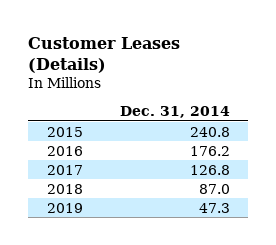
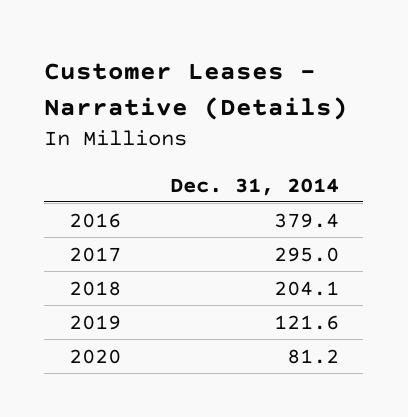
- Customer Leases (Details)
+ Customer Leases - Narrative (Details)
- 2015 | 240.8
- 2016 | 176.2
- 2017 | 126.8
- 2018 | 87.0
- 2019 | 47.3
+ 2016 | 379.4
+ 2017 | 295.0
+ 2018 | 204.1
+ 2019 | 121.6
+ 2020 | 81.2

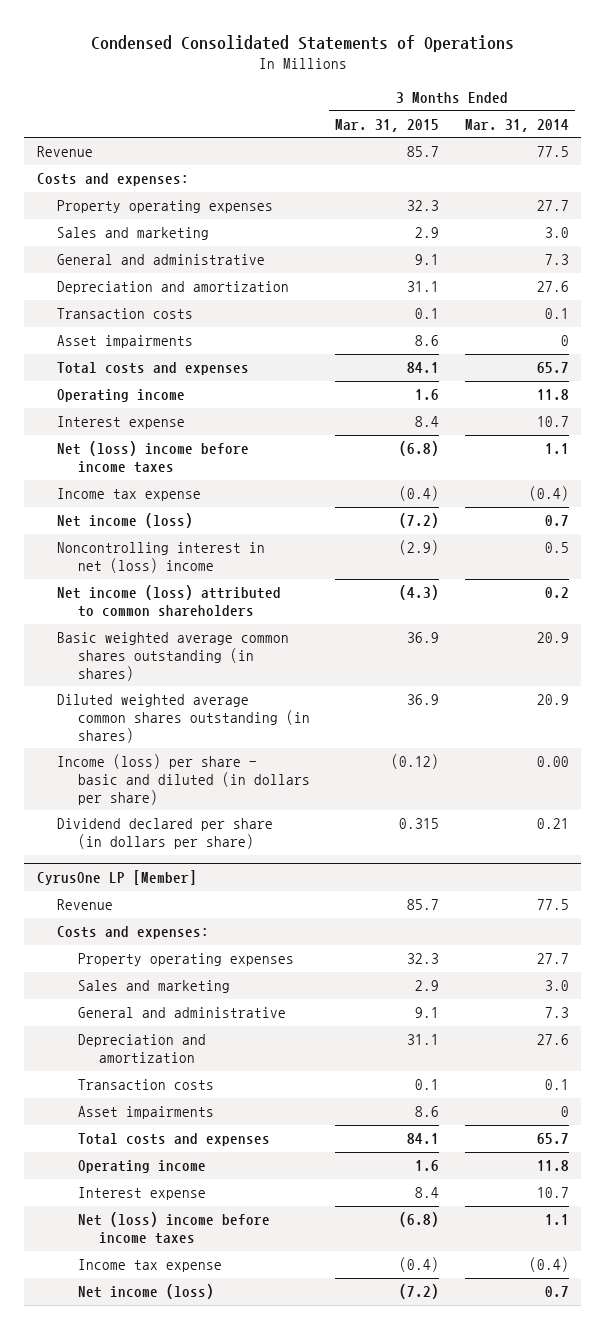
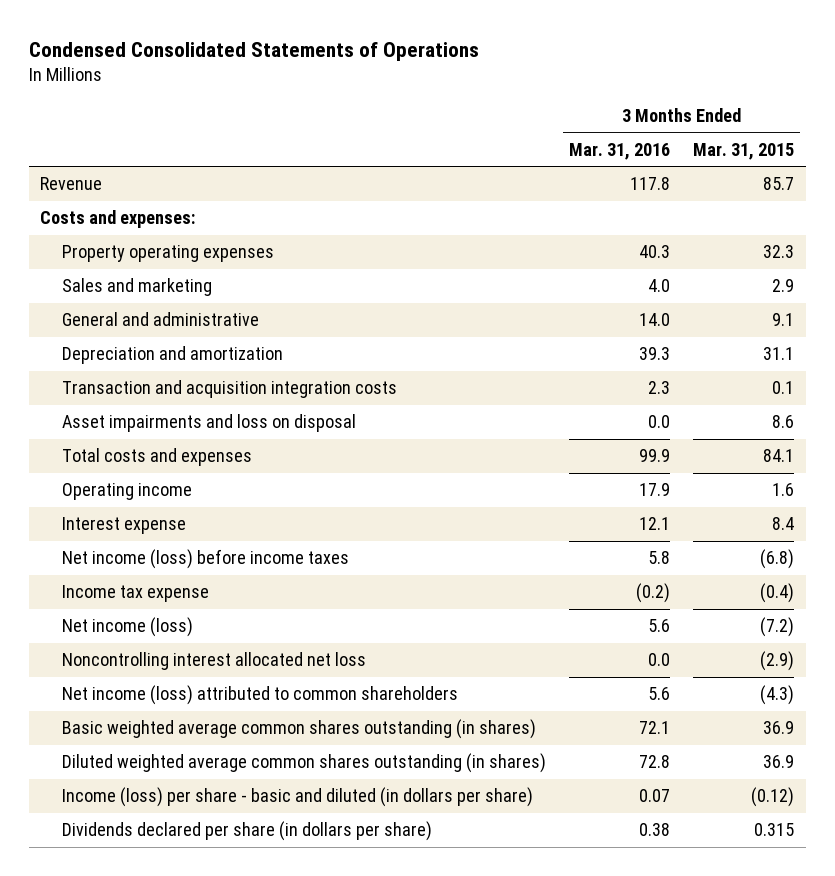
- | 3 Months Ended Mar. 31, 2015 | 3 Months Ended Mar. 31, 2014
+ | 3 Months Ended Mar. 31, 2016 | 3 Months Ended Mar. 31, 2015
- Transaction costs | 0.1 | 0.1
- Asset impairments | 8.6 | 0
+ Transaction and acquisition integration costs | 2.3 | 0.1
+ Asset impairments and loss on disposal | 0.0 | 8.6
- Net (loss) income before income taxes | (6.8) | 1.1
+ Net income (loss) before income taxes | 5.8 | (6.8)
- Noncontrolling interest in net (loss) income | (2.9) | 0.5
+ Noncontrolling interest allocated net loss | 0.0 | (2.9)
- Dividend declared per share (in dollars per share) | 0.315 | 0.21
- CyrusOne LP [Member]
- Revenue | 85.7 | 77.5
- Costs and expenses:
- Property operating expenses | 32.3 | 27.7
- Sales and marketing | 2.9 | 3.0
- General and administrative | 9.1 | 7.3
- Depreciation and amortization | 31.1 | 27.6
- Transaction costs | 0.1 | 0.1
- Asset impairments | 8.6 | 0
- Total costs and expenses | 84.1 | 65.7
- Operating income | 1.6 | 11.8
- Interest expense | 8.4 | 10.7
- Net (loss) income before income taxes | (6.8) | 1.1
- Income tax expense | (0.4) | (0.4)
- Net income (loss) | (7.2) | 0.7
+ Dividends declared per share (in dollars per share) | 0.38 | 0.315

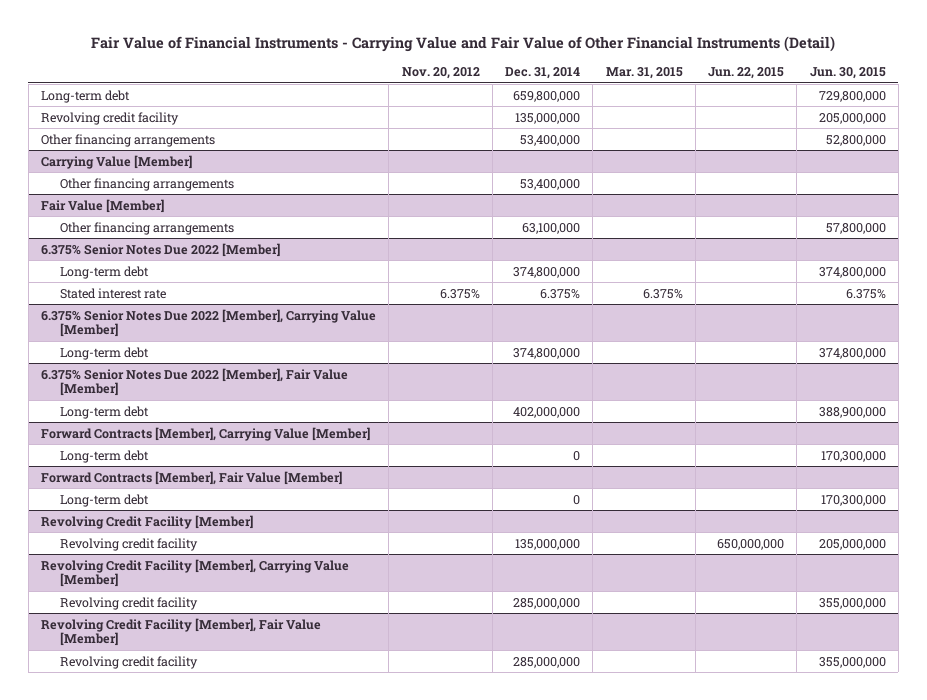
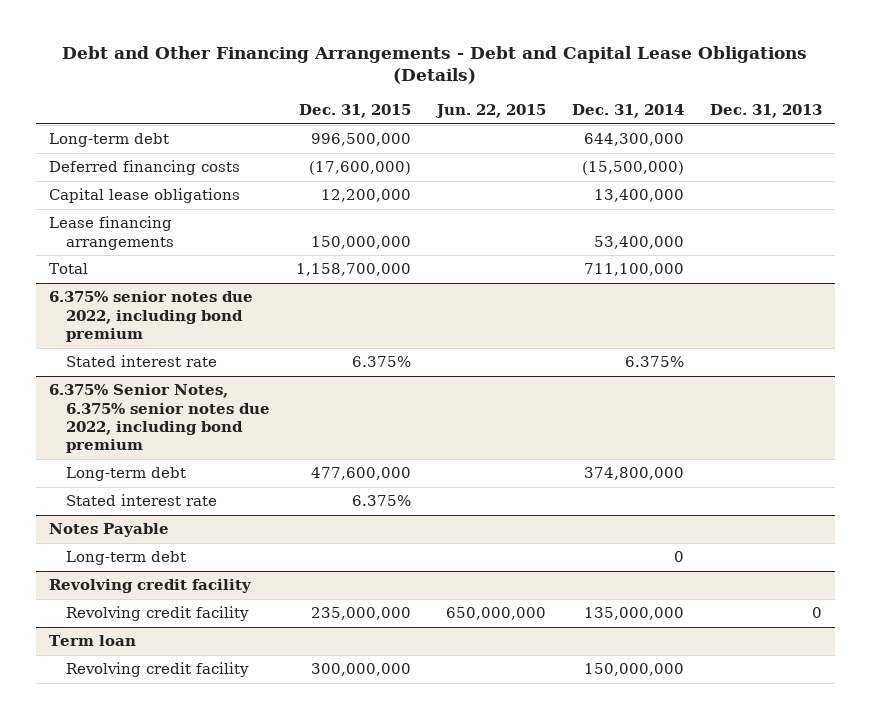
- Fair Value of Financial Instruments - Carrying Value and Fair Value of Other Financial Instruments (Detail)
+ Debt and Other Financing Arrangements - Debt and Capital Lease Obligations (Details)
- | Nov. 20, 2012 | Dec. 31, 2014 | Mar. 31, 2015 | Jun. 22, 2015 | Jun. 30, 2015
+ | Dec. 31, 2015 | Jun. 22, 2015 | Dec. 31, 2014 | Dec. 31, 2013
- Long-term debt | | 659,800,000 | | | 729,800,000
- Revolving credit facility | | 135,000,000 | | | 205,000,000
- Other financing arrangements | | 53,400,000 | | | 52,800,000
- Carrying Value [Member]
- Other financing arrangements | | 53,400,000 | | |
- Fair Value [Member]
- Other financing arrangements | | 63,100,000 | | | 57,800,000
- 6.375% Senior Notes Due 2022 [Member]
- Long-term debt | | 374,800,000 | | | 374,800,000
+ Long-term debt | 996,500,000 | | 644,300,000 |
+ Deferred financing costs | (17,600,000) | | (15,500,000) |
+ Capital lease obligations | 12,200,000 | | 13,400,000 |
+ Lease financing arrangements | 150,000,000 | | 53,400,000 |
+ Total | 1,158,700,000 | | 711,100,000 |
+ 6.375% senior notes due 2022, including bond premium
- 6.375% Senior Notes Due 2022 [Member], Carrying Value [Member]
+ 6.375% Senior Notes, 6.375% senior notes due 2022, including bond premium
- 6.375% Senior Notes Due 2022 [Member], Fair Value [Member]
- Long-term debt | | 402,000,000 | | | 388,900,000
- Forward Contracts [Member], Carrying Value [Member]
- Long-term debt | | 0 | | | 170,300,000
- Forward Contracts [Member], Fair Value [Member]
+ Stated interest rate | 6.375% | | |
+ Notes Payable
- Revolving Credit Facility [Member]
+ Revolving credit facility
- Revolving Credit Facility [Member], Carrying Value [Member]
- Revolving credit facility | | 285,000,000 | | | 355,000,000
- Revolving Credit Facility [Member], Fair Value [Member]
- Revolving credit facility | | 285,000,000 | | | 355,000,000
+ Term loan
+ Revolving credit facility | 300,000,000 | | 150,000,000 |

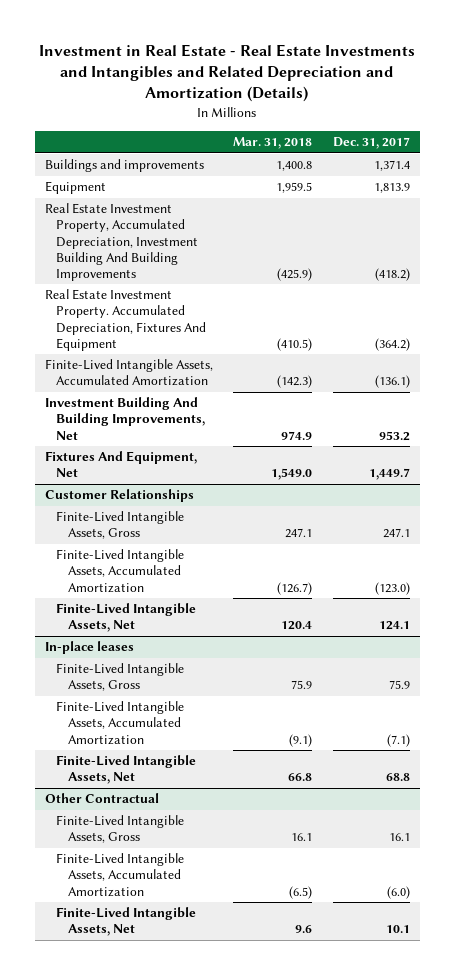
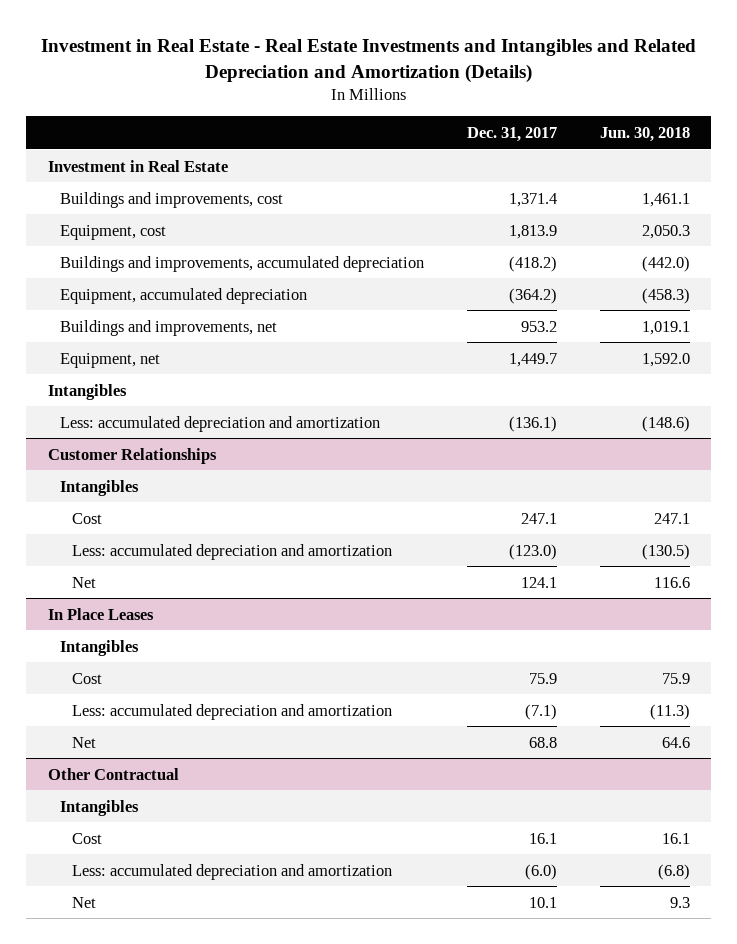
- | Mar. 31, 2018 | Dec. 31, 2017
+ | Dec. 31, 2017 | Jun. 30, 2018
- Buildings and improvements | 1,400.8 | 1,371.4
- Equipment | 1,959.5 | 1,813.9
- Real Estate Investment Property, Accumulated Depreciation, Investment Building And Building Improvements | (425.9) | (418.2)
- Real Estate Investment Property. Accumulated Depreciation, Fixtures And Equipment | (410.5) | (364.2)
- Finite-Lived Intangible Assets, Accumulated Amortization | (142.3) | (136.1)
- Investment Building And Building Improvements, Net | 974.9 | 953.2
- Fixtures And Equipment, Net | 1,549.0 | 1,449.7
+ Investment in Real Estate
+ Buildings and improvements, cost | 1,371.4 | 1,461.1
+ Equipment, cost | 1,813.9 | 2,050.3
+ Buildings and improvements, accumulated depreciation | (418.2) | (442.0)
+ Equipment, accumulated depreciation | (364.2) | (458.3)
+ Buildings and improvements, net | 953.2 | 1,019.1
+ Equipment, net | 1,449.7 | 1,592.0
+ Intangibles
+ Less: accumulated depreciation and amortization | (136.1) | (148.6)
@ Customer Relationships
- Finite-Lived Intangible Assets, Gross | 247.1 | 247.1
- Finite-Lived Intangible Assets, Accumulated Amortization | (126.7) | (123.0)
- Finite-Lived Intangible Assets, Net | 120.4 | 124.1
- In-place leases
- Finite-Lived Intangible Assets, Gross | 75.9 | 75.9
- Finite-Lived Intangible Assets, Accumulated Amortization | (9.1) | (7.1)
- Finite-Lived Intangible Assets, Net | 66.8 | 68.8
@ Customer Relationships
+ Intangibles
+ Cost | 247.1 | 247.1
+ Less: accumulated depreciation and amortization | (123.0) | (130.5)
+ Net | 124.1 | 116.6
+ In Place Leases
+ Intangibles
+ Cost | 75.9 | 75.9
+ Less: accumulated depreciation and amortization | (7.1) | (11.3)
+ Net | 68.8 | 64.6
@ Other Contractual
- Finite-Lived Intangible Assets, Gross | 16.1 | 16.1
- Finite-Lived Intangible Assets, Accumulated Amortization | (6.5) | (6.0)
- Finite-Lived Intangible Assets, Net | 9.6 | 10.1
+ Intangibles
+ Cost | 16.1 | 16.1
+ Less: accumulated depreciation and amortization | (6.0) | (6.8)
+ Net | 10.1 | 9.3

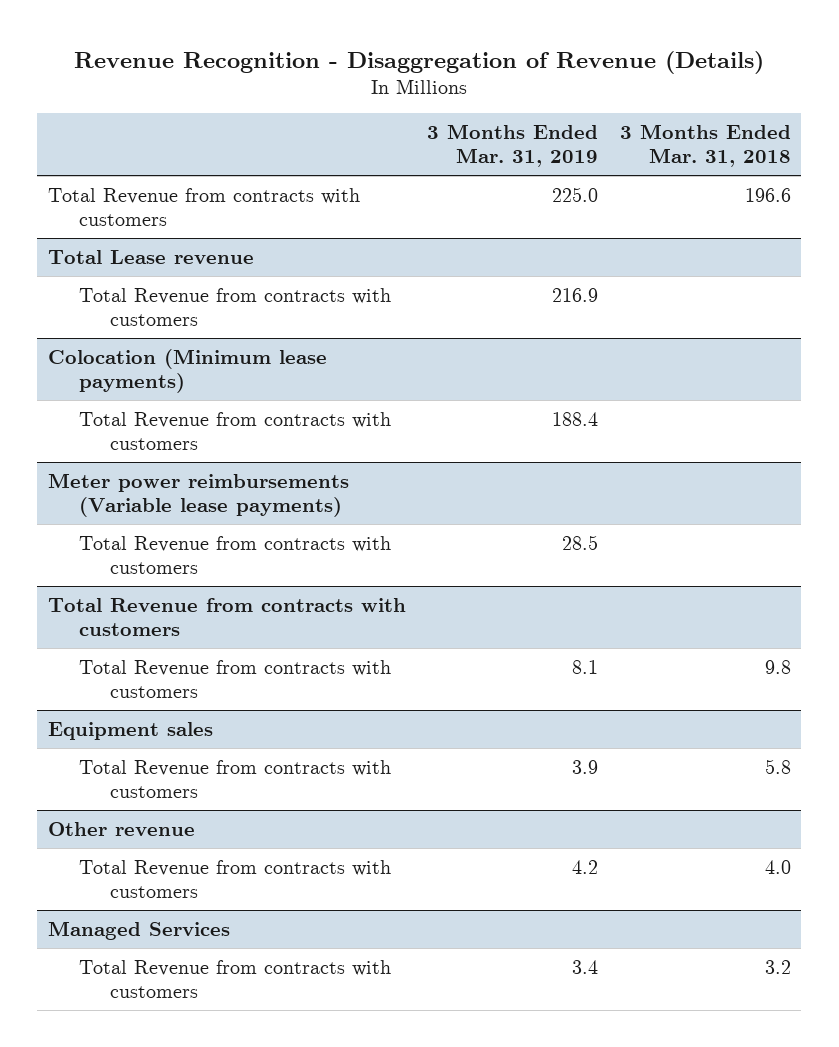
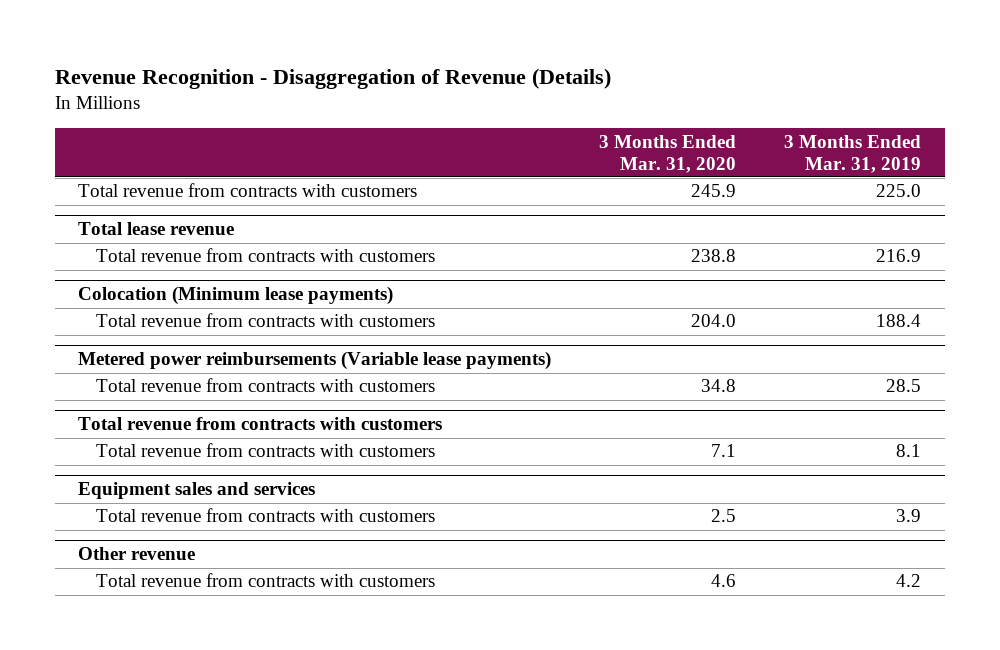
- | 3 Months Ended Mar. 31, 2019 | 3 Months Ended Mar. 31, 2018
+ | 3 Months Ended Mar. 31, 2020 | 3 Months Ended Mar. 31, 2019
- Total Revenue from contracts with customers | 225.0 | 196.6
- Total Lease revenue
- Total Revenue from contracts with customers | 216.9 |
+ Total revenue from contracts with customers | 245.9 | 225.0
+ Total lease revenue
+ Total revenue from contracts with customers | 238.8 | 216.9
@ Colocation (Minimum lease payments)
- Total Revenue from contracts with customers | 188.4 |
- Meter power reimbursements (Variable lease payments)
- Total Revenue from contracts with customers | 28.5 |
- Total Revenue from contracts with customers
- Total Revenue from contracts with customers | 8.1 | 9.8
- Equipment sales
- Total Revenue from contracts with customers | 3.9 | 5.8
@ Colocation (Minimum lease payments)
+ Total revenue from contracts with customers | 204.0 | 188.4
+ Metered power reimbursements (Variable lease payments)
+ Total revenue from contracts with customers | 34.8 | 28.5
+ Total revenue from contracts with customers
+ Total revenue from contracts with customers | 7.1 | 8.1
+ Equipment sales and services
+ Total revenue from contracts with customers | 2.5 | 3.9
@ Other revenue
- Total Revenue from contracts with customers | 4.2 | 4.0
- Managed Services
- Total Revenue from contracts with customers | 3.4 | 3.2
@ Other revenue
+ Total revenue from contracts with customers | 4.6 | 4.2

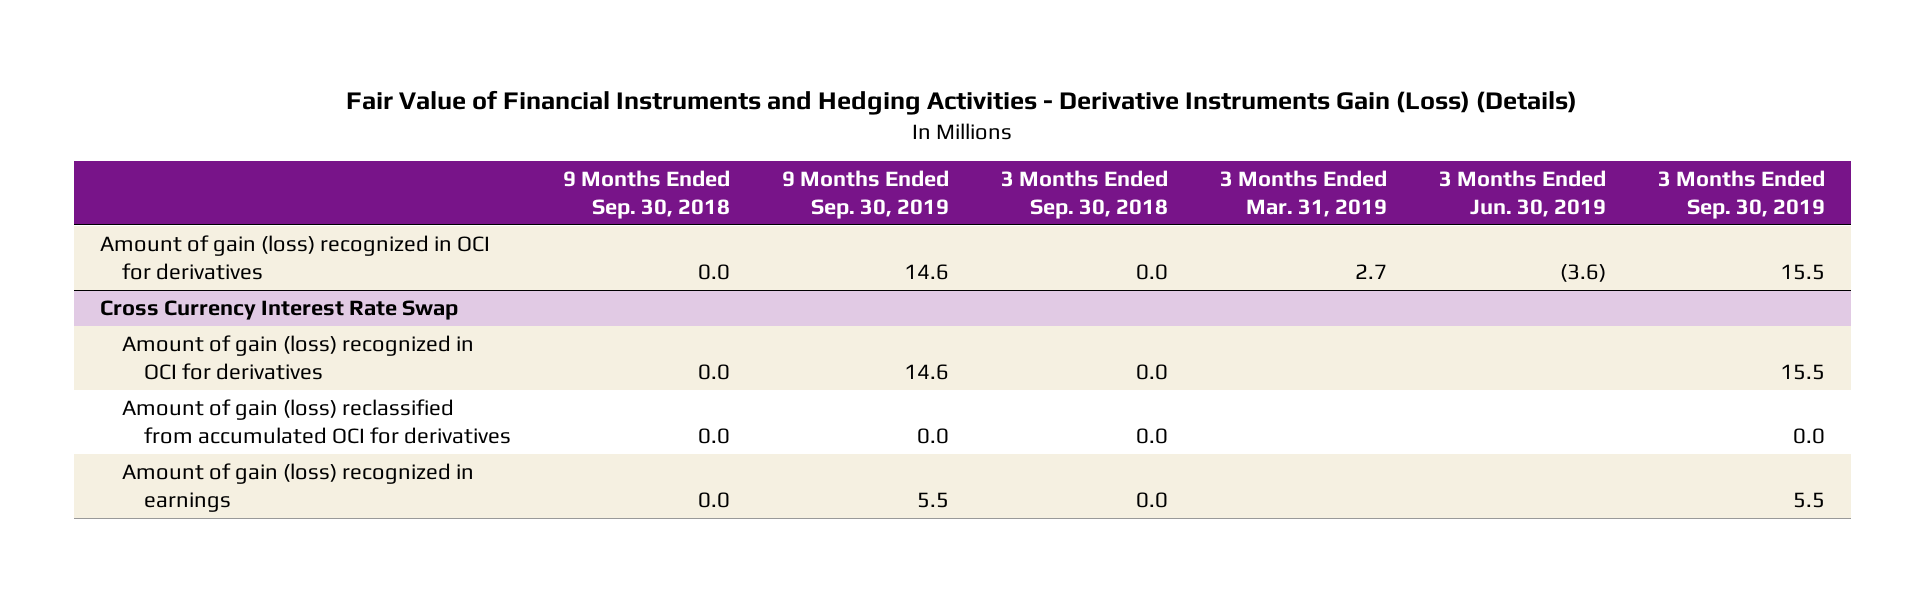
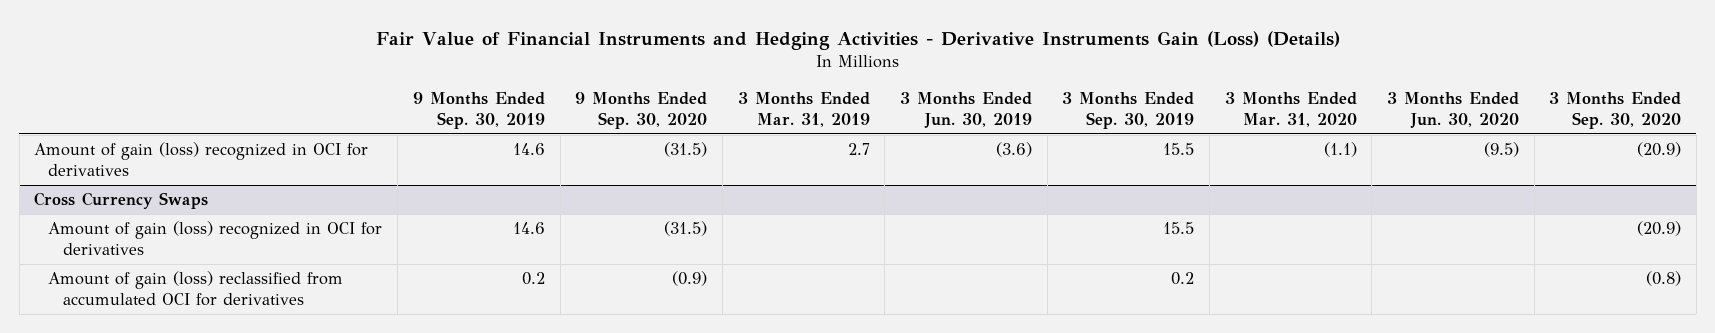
- | 9 Months Ended Sep. 30, 2018 | 9 Months Ended Sep. 30, 2019 | 3 Months Ended Sep. 30, 2018 | 3 Months Ended Mar. 31, 2019 | 3 Months Ended Jun. 30, 2019 | 3 Months Ended Sep. 30, 2019
+ | 9 Months Ended Sep. 30, 2019 | 9 Months Ended Sep. 30, 2020 | 3 Months Ended Mar. 31, 2019 | 3 Months Ended Jun. 30, 2019 | 3 Months Ended Sep. 30, 2019 | 3 Months Ended Mar. 31, 2020 | 3 Months Ended Jun. 30, 2020 | 3 Months Ended Sep. 30, 2020
- Cross Currency Interest Rate Swap
+ Cross Currency Swaps
- Amount of gain (loss) reclassified from accumulated OCI for derivatives | 0.0 | 0.0 | 0.0 | | | 0.0
- Amount of gain (loss) recognized in earnings | 0.0 | 5.5 | 0.0 | | | 5.5
+ Amount of gain (loss) reclassified from accumulated OCI for derivatives | 0.2 | (0.9) | | | 0.2 | | | (0.8)

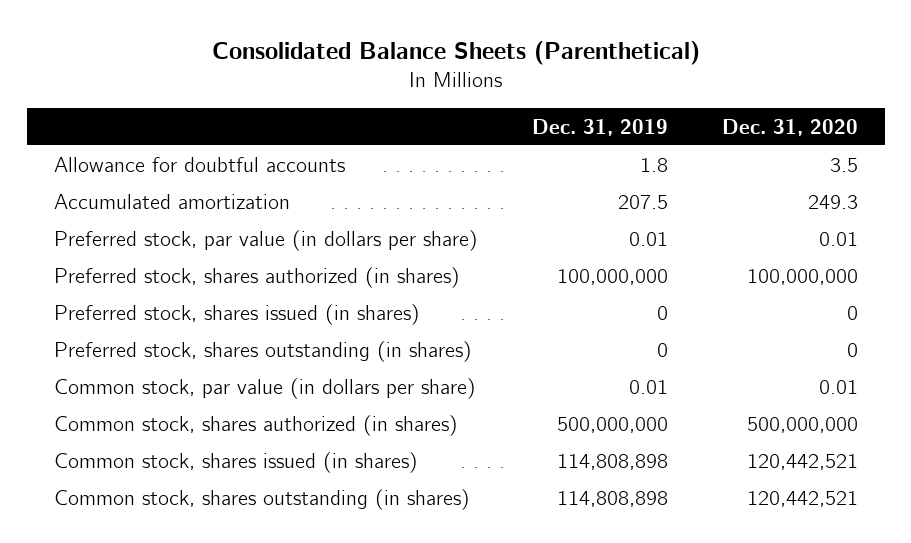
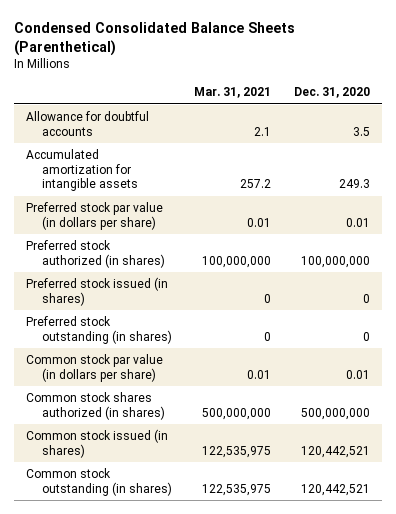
- Consolidated Balance Sheets (Parenthetical)
+ Condensed Consolidated Balance Sheets (Parenthetical)
- | Dec. 31, 2019 | Dec. 31, 2020
+ | Mar. 31, 2021 | Dec. 31, 2020
- Accumulated amortization | 207.5 | 249.3
- Preferred stock, par value (in dollars per share) | 0.01 | 0.01
- Preferred stock, shares authorized (in shares) | 100,000,000 | 100,000,000
- Preferred stock, shares issued (in shares) | 0 | 0
- Preferred stock, shares outstanding (in shares) | 0 | 0
- Common stock, par value (in dollars per share) | 0.01 | 0.01
- Common stock, shares authorized (in shares) | 500,000,000 | 500,000,000
- Common stock, shares issued (in shares) | 114,808,898 | 120,442,521
- Common stock, shares outstanding (in shares) | 114,808,898 | 120,442,521
+ Accumulated amortization for intangible assets | 257.2 | 249.3
+ Preferred stock par value (in dollars per share) | 0.01 | 0.01
+ Preferred stock authorized (in shares) | 100,000,000 | 100,000,000
+ Preferred stock issued (in shares) | 0 | 0
+ Preferred stock outstanding (in shares) | 0 | 0
+ Common stock par value (in dollars per share) | 0.01 | 0.01
+ Common stock shares authorized (in shares) | 500,000,000 | 500,000,000
+ Common stock issued (in shares) | 122,535,975 | 120,442,521
+ Common stock outstanding (in shares) | 122,535,975 | 120,442,521

